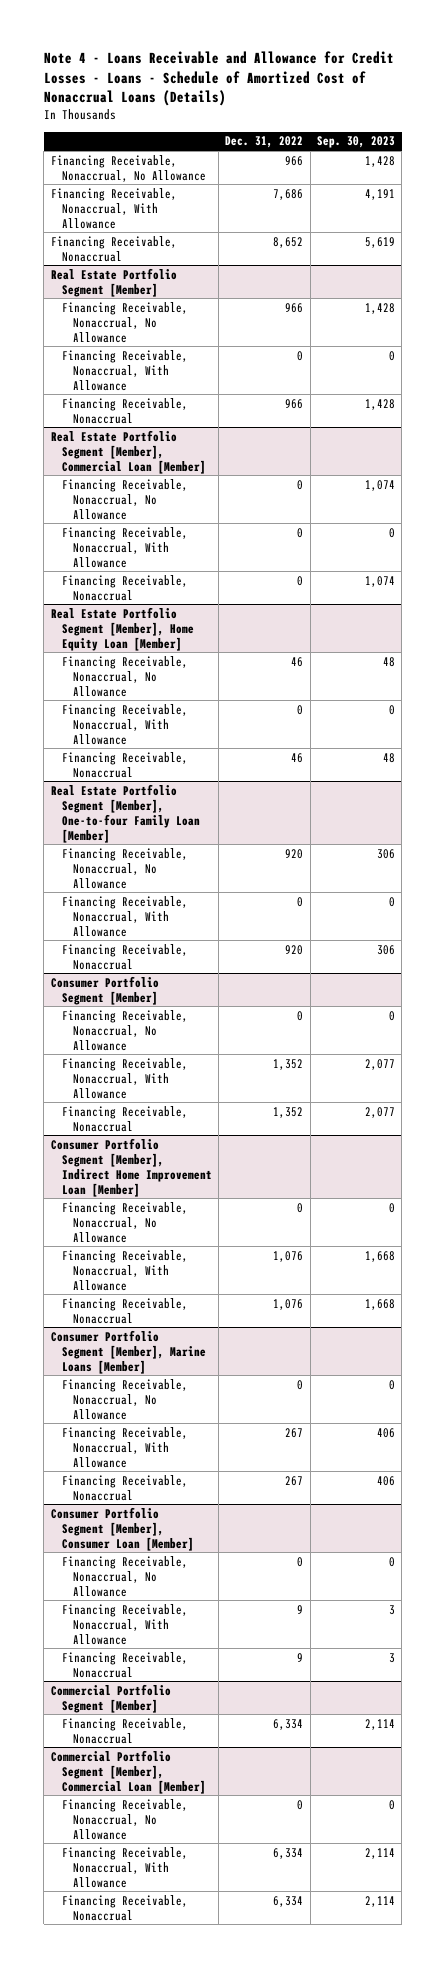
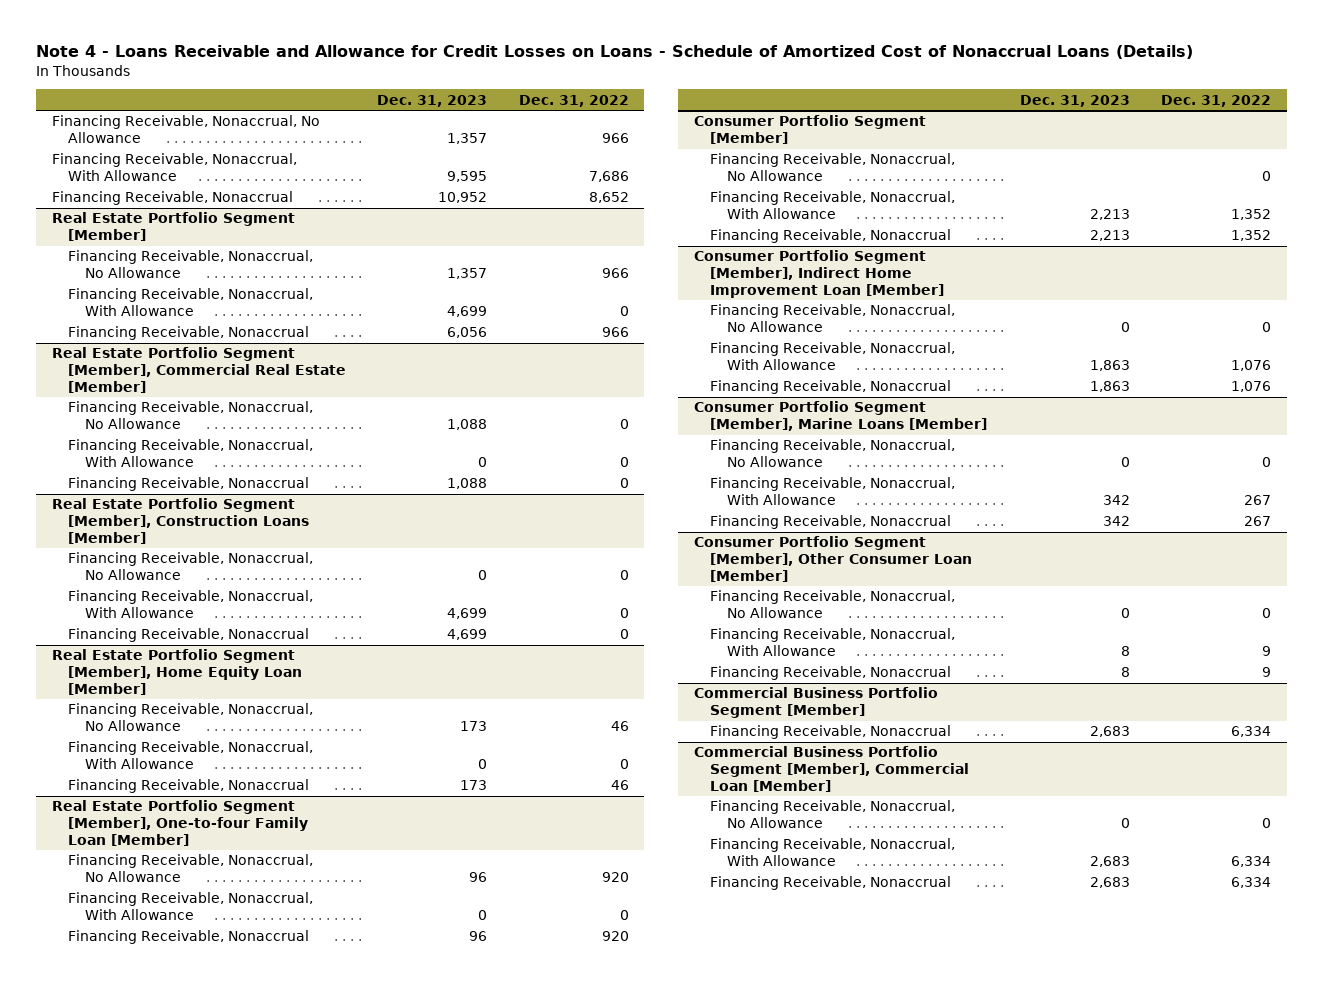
- Note 4 - Loans Receivable and Allowance for Credit Losses - Loans - Schedule of Amortized Cost of Nonaccrual Loans (Details)
+ Note 4 - Loans Receivable and Allowance for Credit Losses on Loans - Schedule of Amortized Cost of Nonaccrual Loans (Details)
- | Dec. 31, 2022 | Sep. 30, 2023
+ | Dec. 31, 2023 | Dec. 31, 2022
- Real Estate Portfolio Segment [Member], Commercial Loan [Member]
+ Real Estate Portfolio Segment [Member], Commercial Real Estate [Member]
+ Real Estate Portfolio Segment [Member], Construction Loans [Member]
+ Financing Receivable, Nonaccrual, No Allowance | 0 | 0
+ Financing Receivable, Nonaccrual, With Allowance | 4,699 | 0
+ Financing Receivable, Nonaccrual | 4,699 | 0
- Consumer Portfolio Segment [Member], Consumer Loan [Member]
+ Consumer Portfolio Segment [Member], Other Consumer Loan [Member]
- Commercial Portfolio Segment [Member]
+ Commercial Business Portfolio Segment [Member]
- Commercial Portfolio Segment [Member], Commercial Loan [Member]
+ Commercial Business Portfolio Segment [Member], Commercial Loan [Member]

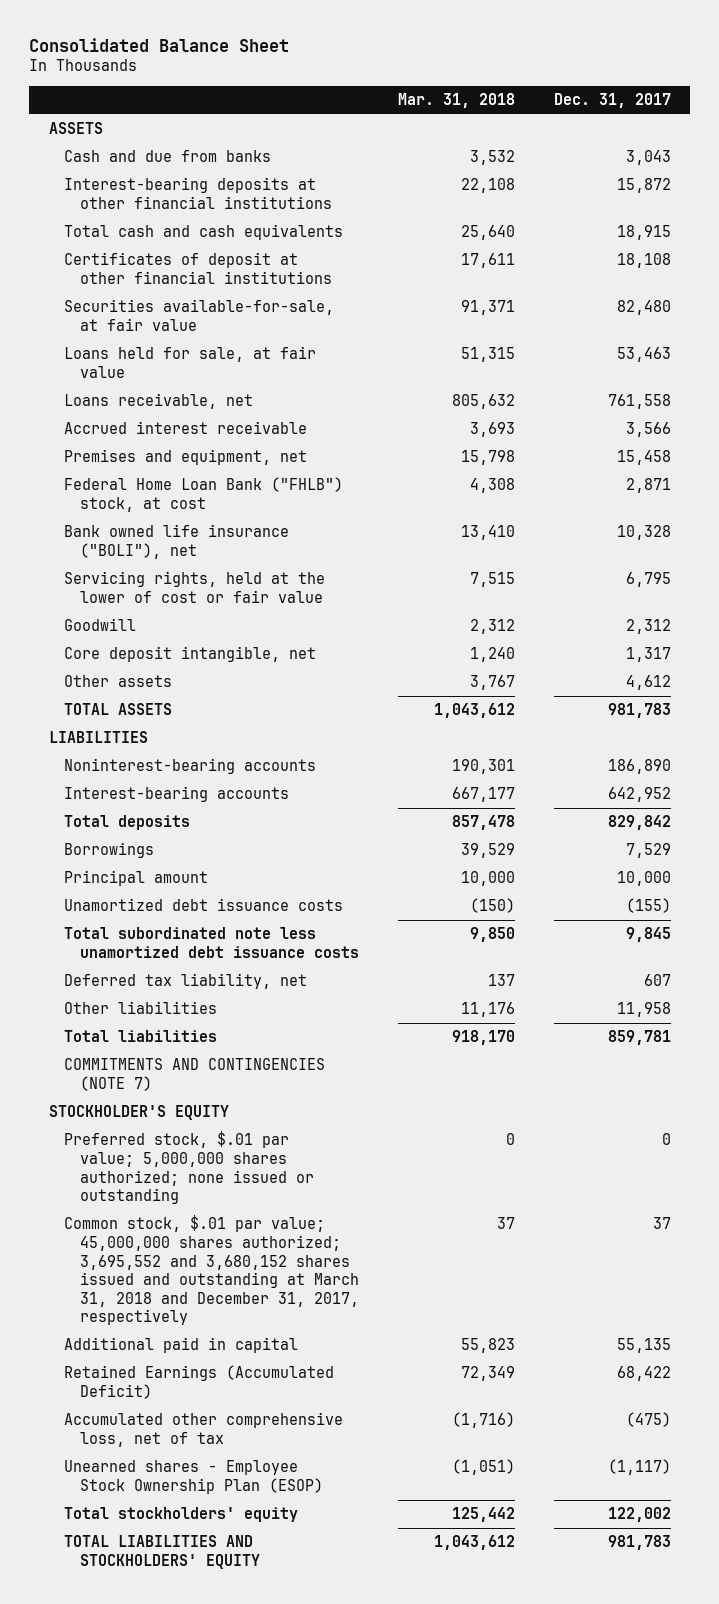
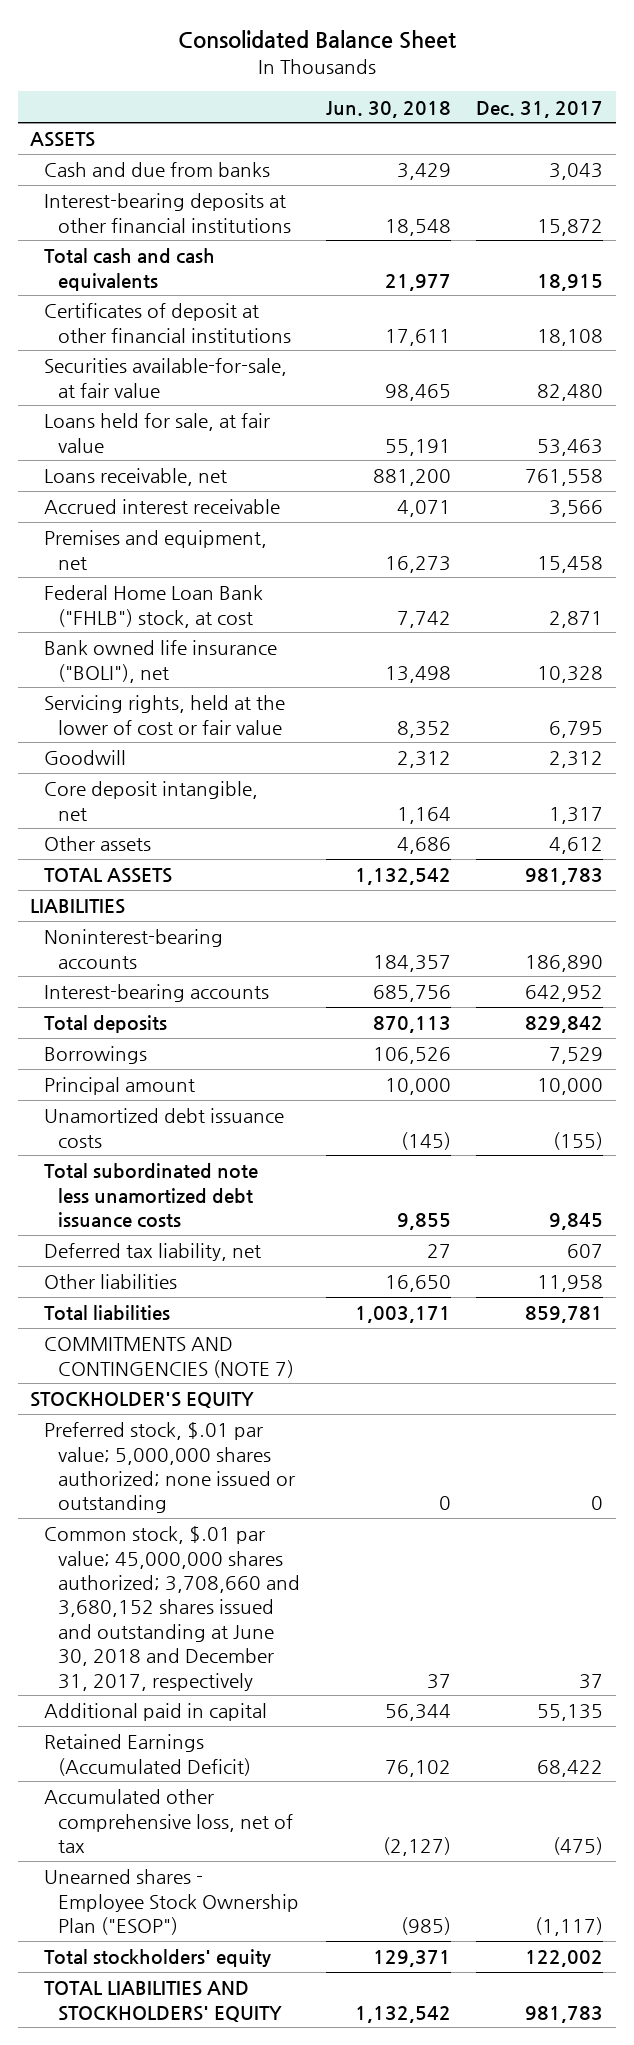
- | Mar. 31, 2018 | Dec. 31, 2017
+ | Jun. 30, 2018 | Dec. 31, 2017
- Common stock, $.01 par value; 45,000,000 shares authorized; 3,695,552 and 3,680,152 shares issued and outstanding at March 31, 2018 and December 31, 2017, respectively | 37 | 37
+ Common stock, $.01 par value; 45,000,000 shares authorized; 3,708,660 and 3,680,152 shares issued and outstanding at June 30, 2018 and December 31, 2017, respectively | 37 | 37
- Unearned shares - Employee Stock Ownership Plan (ESOP) | (1,051) | (1,117)
+ Unearned shares - Employee Stock Ownership Plan ("ESOP") | (985) | (1,117)

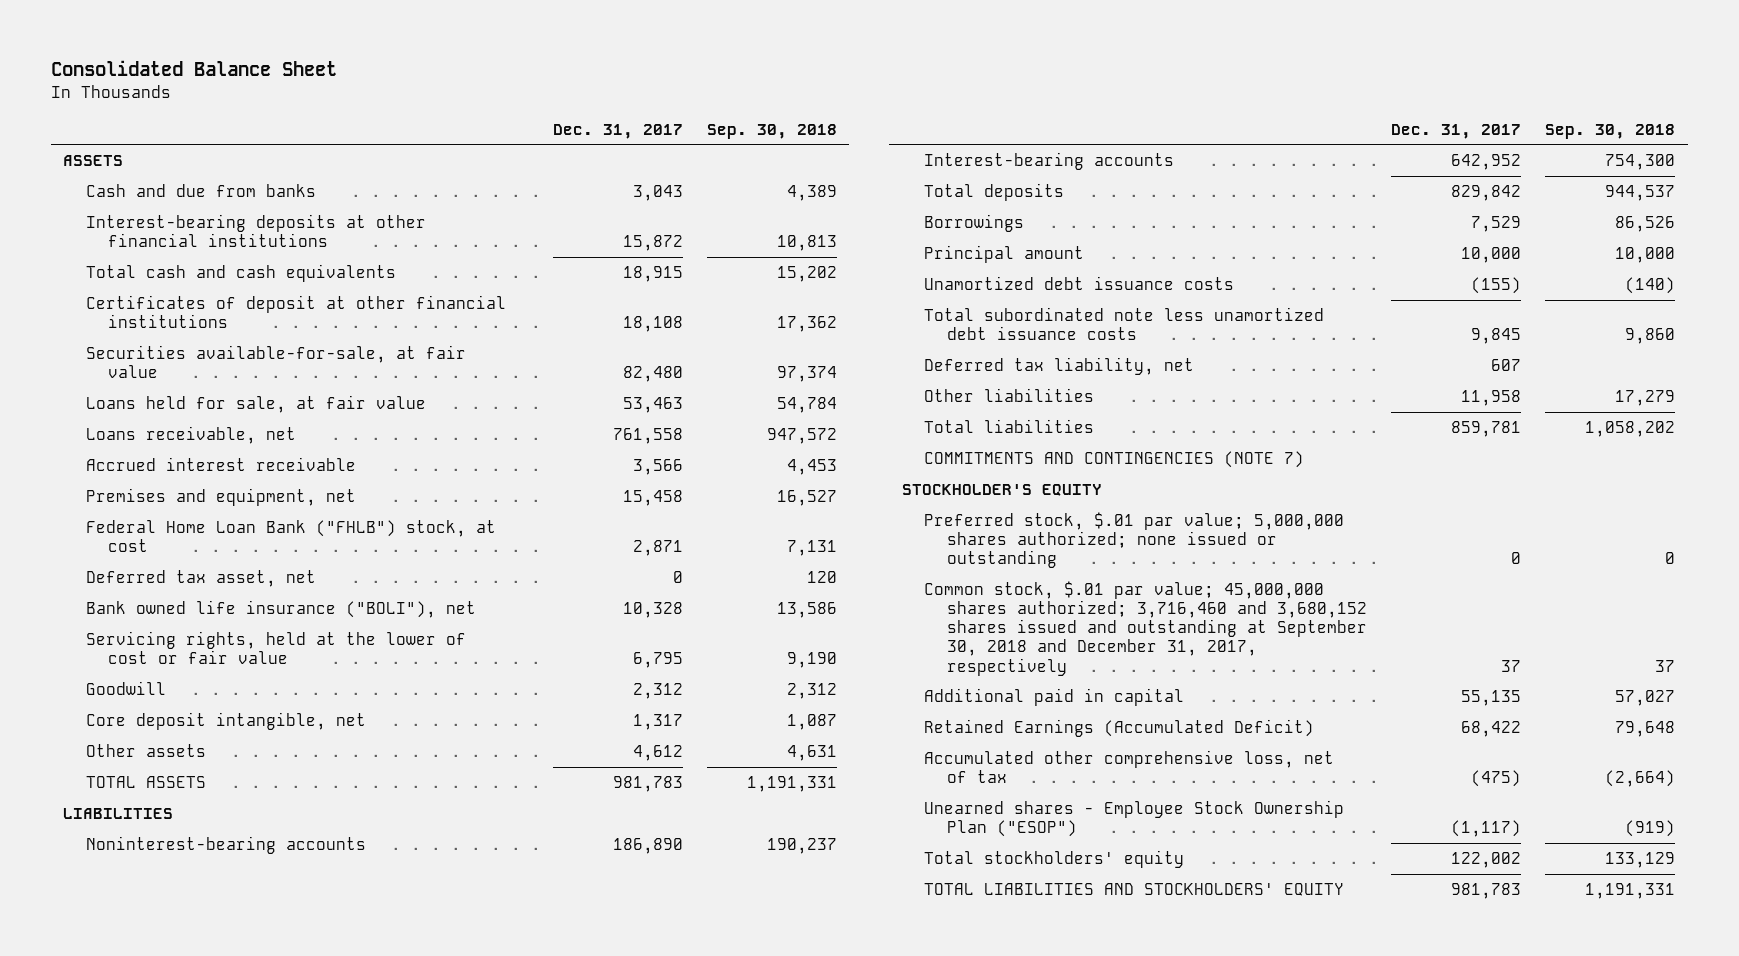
- | Jun. 30, 2018 | Dec. 31, 2017
+ | Dec. 31, 2017 | Sep. 30, 2018
+ Deferred tax asset, net | 0 | 120
- Common stock, $.01 par value; 45,000,000 shares authorized; 3,708,660 and 3,680,152 shares issued and outstanding at June 30, 2018 and December 31, 2017, respectively | 37 | 37
+ Common stock, $.01 par value; 45,000,000 shares authorized; 3,716,460 and 3,680,152 shares issued and outstanding at September 30, 2018 and December 31, 2017, respectively | 37 | 37

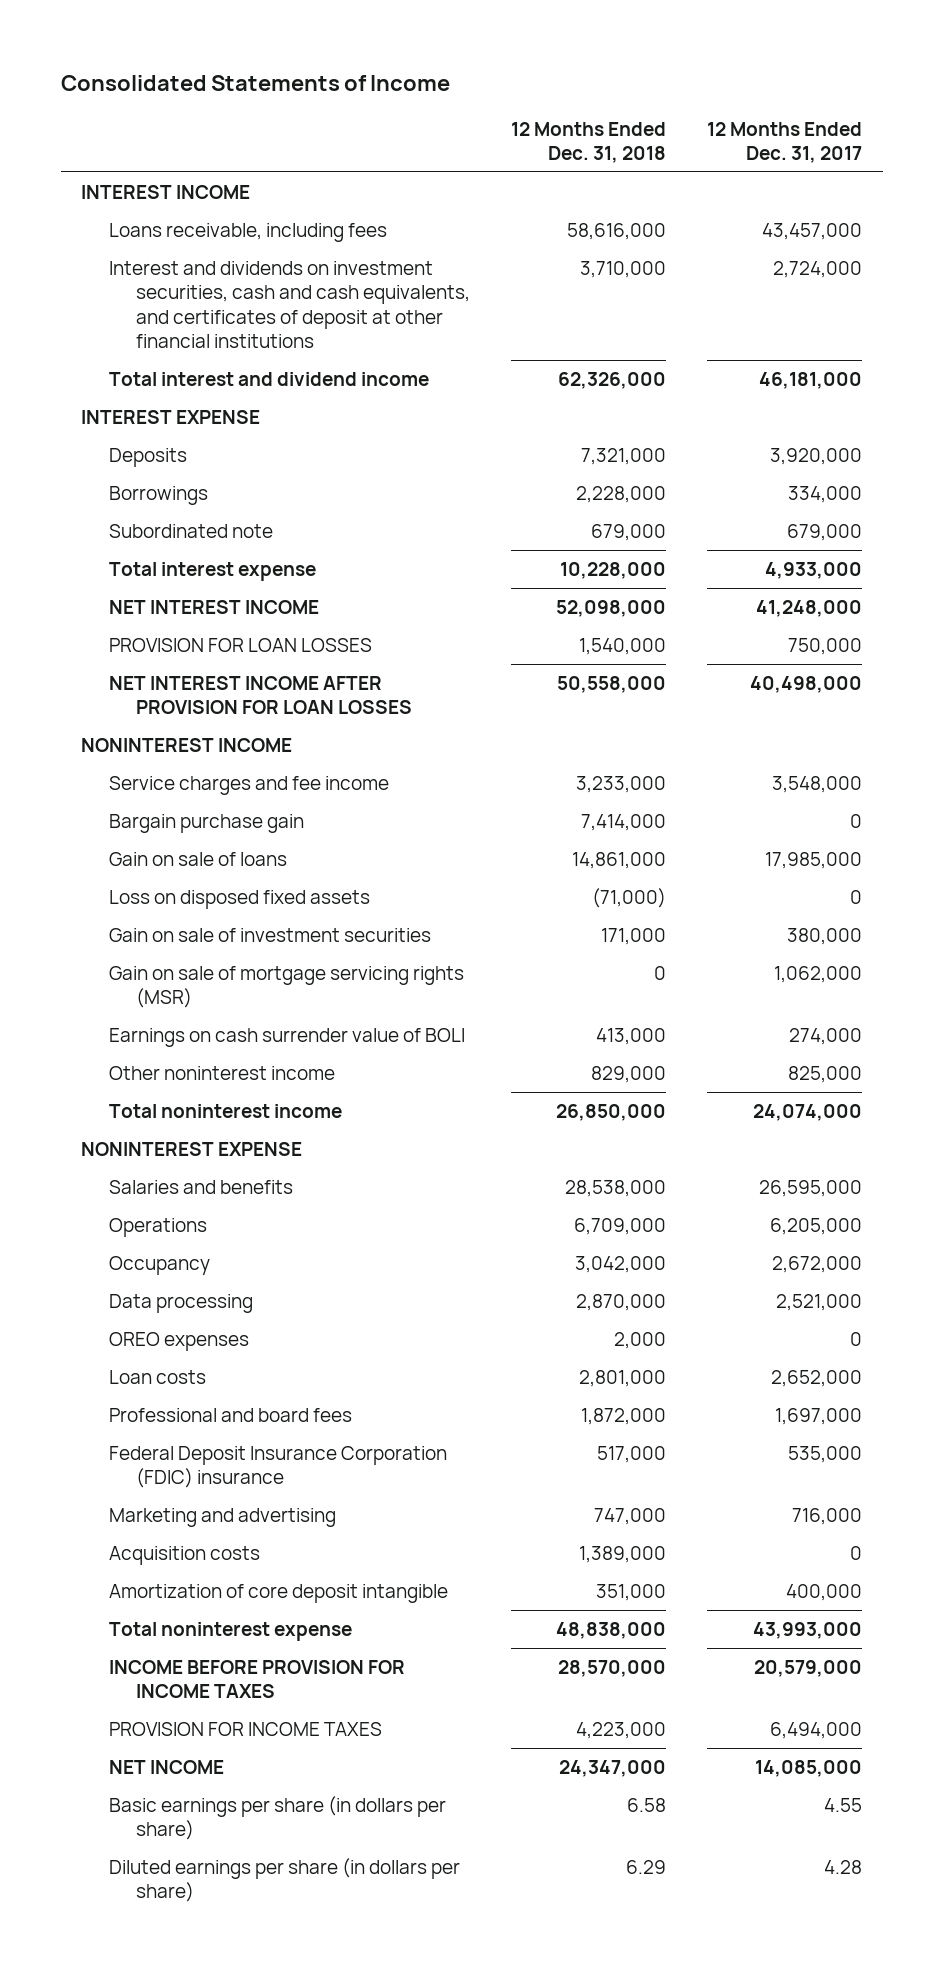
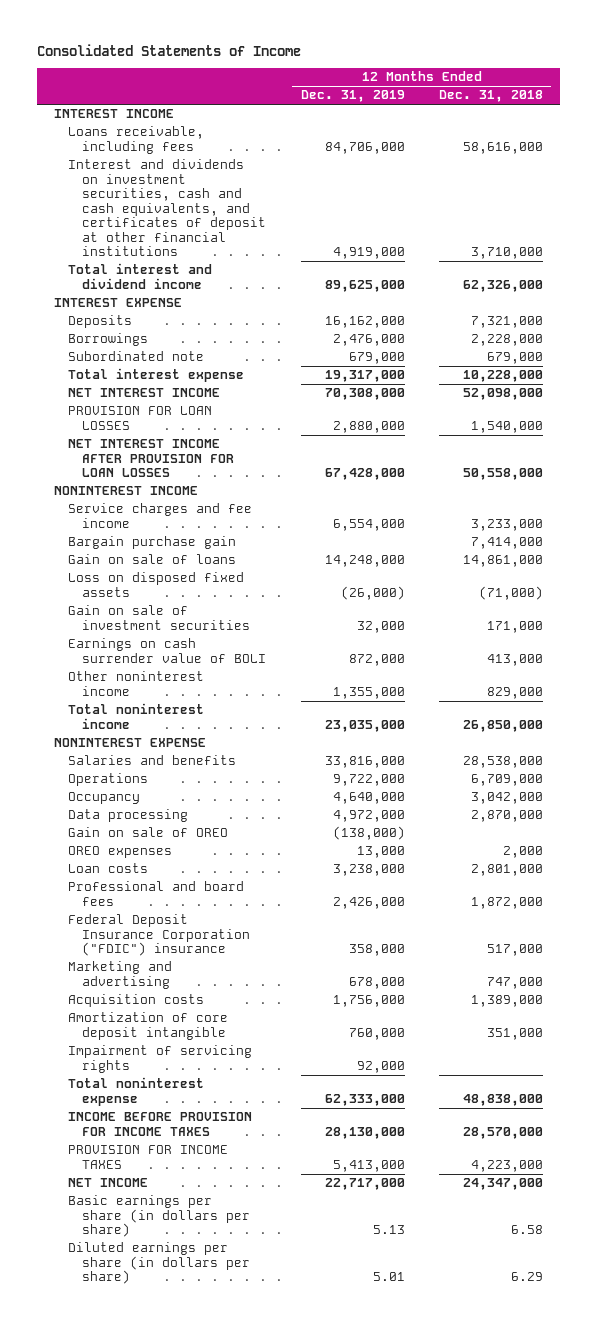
- | 12 Months Ended Dec. 31, 2018 | 12 Months Ended Dec. 31, 2017
+ | 12 Months Ended Dec. 31, 2019 | 12 Months Ended Dec. 31, 2018
- Gain on sale of mortgage servicing rights (MSR) | 0 | 1,062,000
+ Gain on sale of OREO | (138,000) |
- Federal Deposit Insurance Corporation (FDIC) insurance | 517,000 | 535,000
+ Federal Deposit Insurance Corporation ("FDIC") insurance | 358,000 | 517,000
+ Impairment of servicing rights | 92,000 |

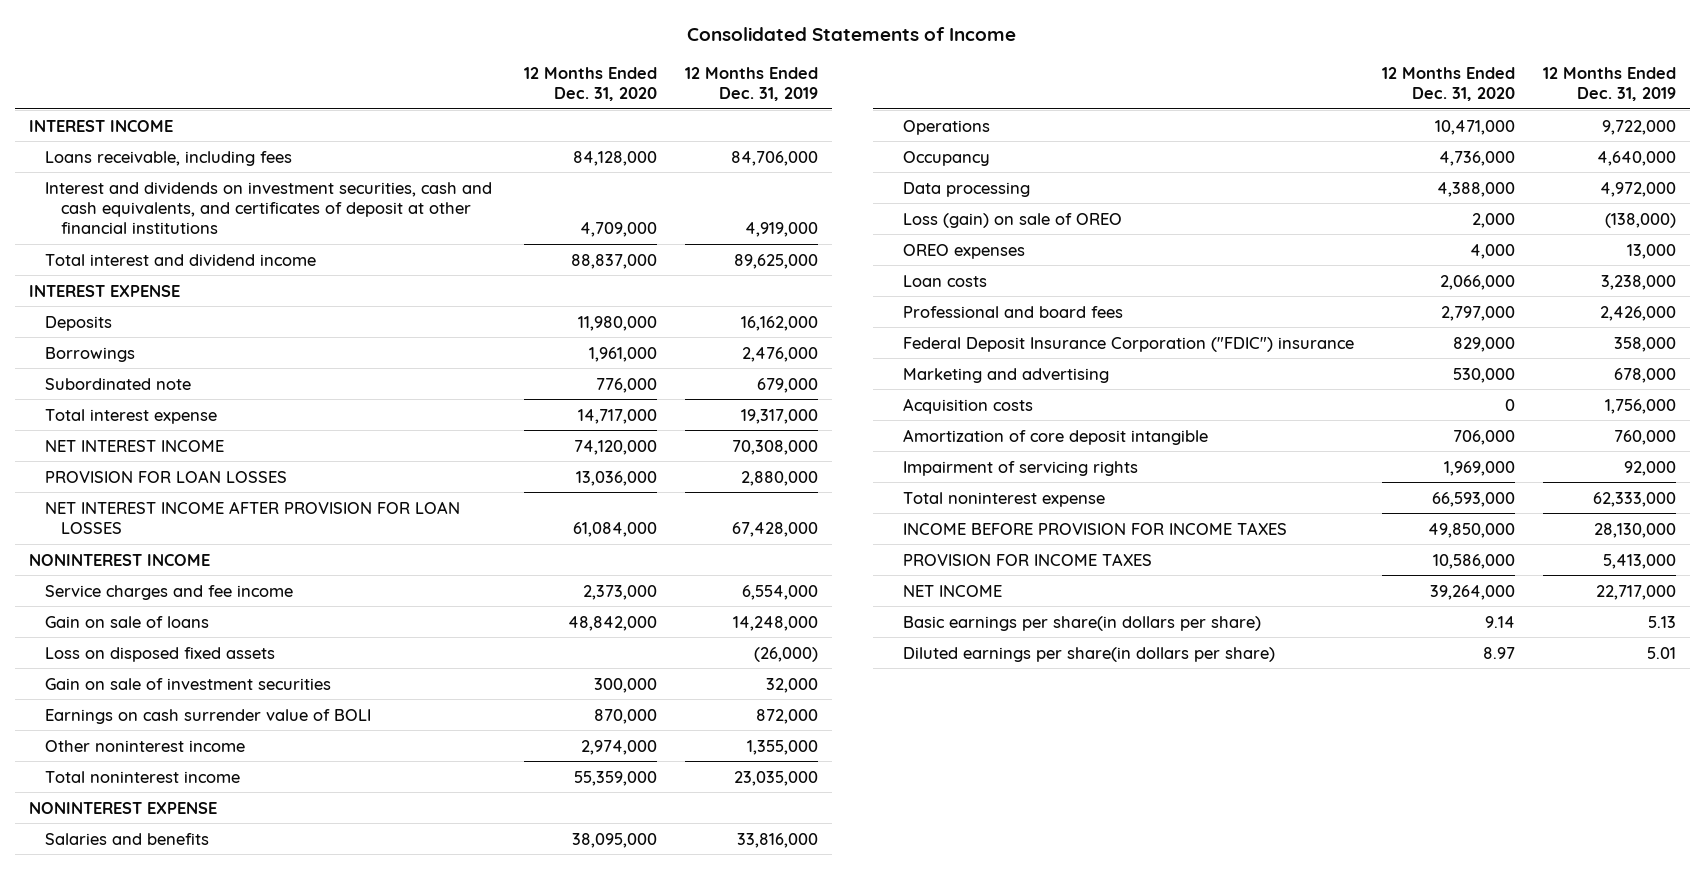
- | 12 Months Ended Dec. 31, 2019 | 12 Months Ended Dec. 31, 2018
+ | 12 Months Ended Dec. 31, 2020 | 12 Months Ended Dec. 31, 2019
- Bargain purchase gain | | 7,414,000
- Gain on sale of OREO | (138,000) |
+ Loss (gain) on sale of OREO | 2,000 | (138,000)
- Basic earnings per share (in dollars per share) | 5.13 | 6.58
- Diluted earnings per share (in dollars per share) | 5.01 | 6.29
+ Basic earnings per share(in dollars per share) | 9.14 | 5.13
+ Diluted earnings per share(in dollars per share) | 8.97 | 5.01

